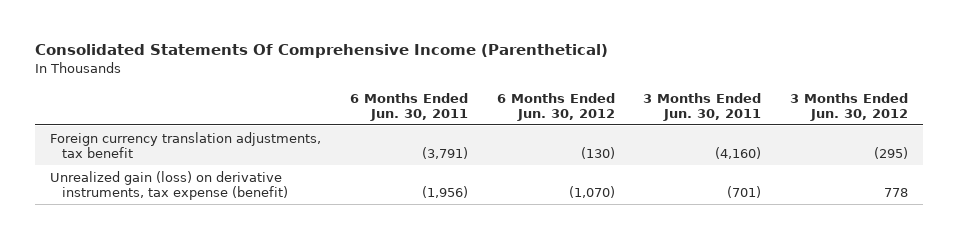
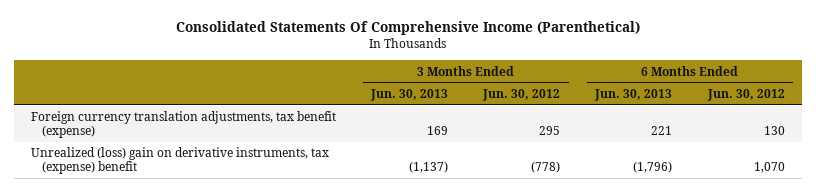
- | 6 Months Ended Jun. 30, 2011 | 6 Months Ended Jun. 30, 2012 | 3 Months Ended Jun. 30, 2011 | 3 Months Ended Jun. 30, 2012
+ | 3 Months Ended Jun. 30, 2013 | 3 Months Ended Jun. 30, 2012 | 6 Months Ended Jun. 30, 2013 | 6 Months Ended Jun. 30, 2012
- Foreign currency translation adjustments, tax benefit | (3,791) | (130) | (4,160) | (295)
- Unrealized gain (loss) on derivative instruments, tax expense (benefit) | (1,956) | (1,070) | (701) | 778
+ Foreign currency translation adjustments, tax benefit (expense) | 169 | 295 | 221 | 130
+ Unrealized (loss) gain on derivative instruments, tax (expense) benefit | (1,137) | (778) | (1,796) | 1,070

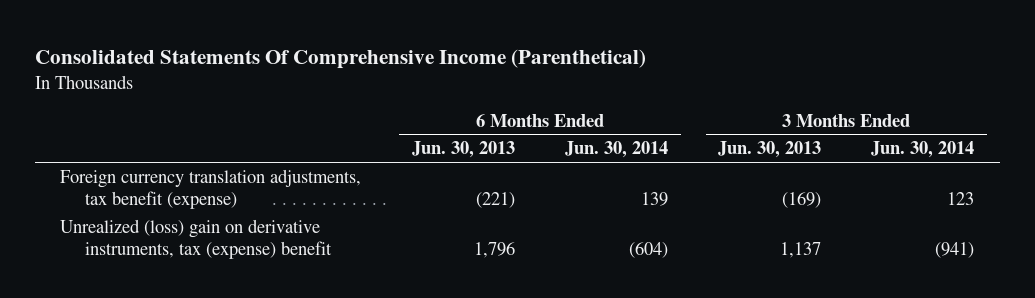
- | 3 Months Ended Jun. 30, 2013 | 3 Months Ended Jun. 30, 2012 | 6 Months Ended Jun. 30, 2013 | 6 Months Ended Jun. 30, 2012
+ | 6 Months Ended Jun. 30, 2013 | 6 Months Ended Jun. 30, 2014 | 3 Months Ended Jun. 30, 2013 | 3 Months Ended Jun. 30, 2014
- Foreign currency translation adjustments, tax benefit (expense) | 169 | 295 | 221 | 130
- Unrealized (loss) gain on derivative instruments, tax (expense) benefit | (1,137) | (778) | (1,796) | 1,070
+ Foreign currency translation adjustments, tax benefit (expense) | (221) | 139 | (169) | 123
+ Unrealized (loss) gain on derivative instruments, tax (expense) benefit | 1,796 | (604) | 1,137 | (941)

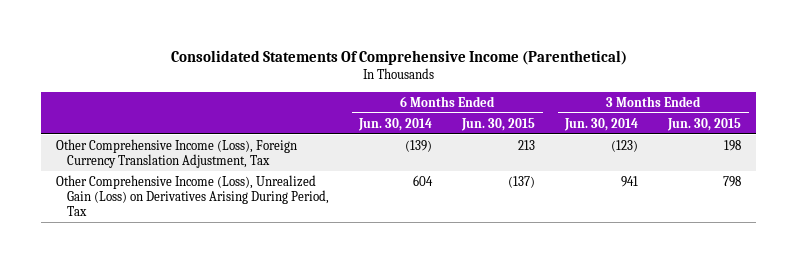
- | 6 Months Ended Jun. 30, 2013 | 6 Months Ended Jun. 30, 2014 | 3 Months Ended Jun. 30, 2013 | 3 Months Ended Jun. 30, 2014
+ | 6 Months Ended Jun. 30, 2014 | 6 Months Ended Jun. 30, 2015 | 3 Months Ended Jun. 30, 2014 | 3 Months Ended Jun. 30, 2015
- Foreign currency translation adjustments, tax benefit (expense) | (221) | 139 | (169) | 123
- Unrealized (loss) gain on derivative instruments, tax (expense) benefit | 1,796 | (604) | 1,137 | (941)
+ Other Comprehensive Income (Loss), Foreign Currency Translation Adjustment, Tax | (139) | 213 | (123) | 198
+ Other Comprehensive Income (Loss), Unrealized Gain (Loss) on Derivatives Arising During Period, Tax | 604 | (137) | 941 | 798

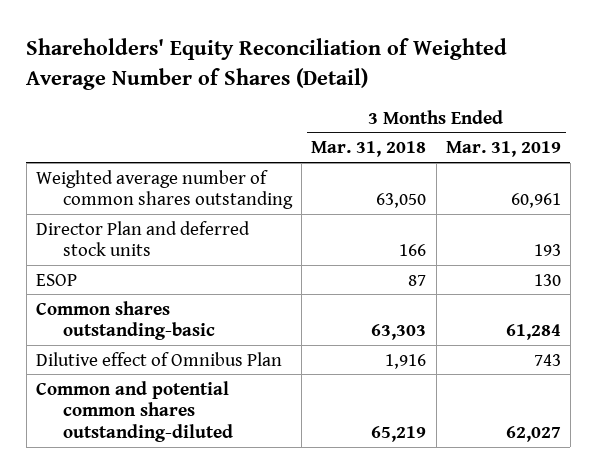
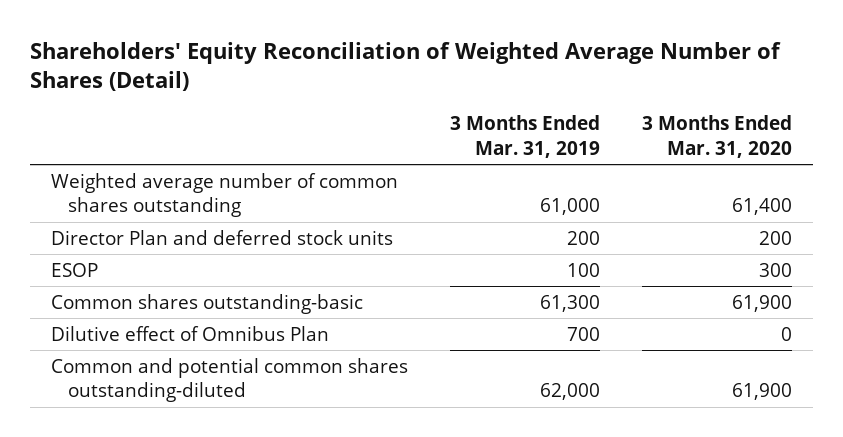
- | 3 Months Ended Mar. 31, 2018 | 3 Months Ended Mar. 31, 2019
+ | 3 Months Ended Mar. 31, 2019 | 3 Months Ended Mar. 31, 2020
- Weighted average number of common shares outstanding | 63,050 | 60,961
- Director Plan and deferred stock units | 166 | 193
- ESOP | 87 | 130
- Common shares outstanding-basic | 63,303 | 61,284
- Dilutive effect of Omnibus Plan | 1,916 | 743
- Common and potential common shares outstanding-diluted | 65,219 | 62,027
+ Weighted average number of common shares outstanding | 61,000 | 61,400
+ Director Plan and deferred stock units | 200 | 200
+ ESOP | 100 | 300
+ Common shares outstanding-basic | 61,300 | 61,900
+ Dilutive effect of Omnibus Plan | 700 | 0
+ Common and potential common shares outstanding-diluted | 62,000 | 61,900

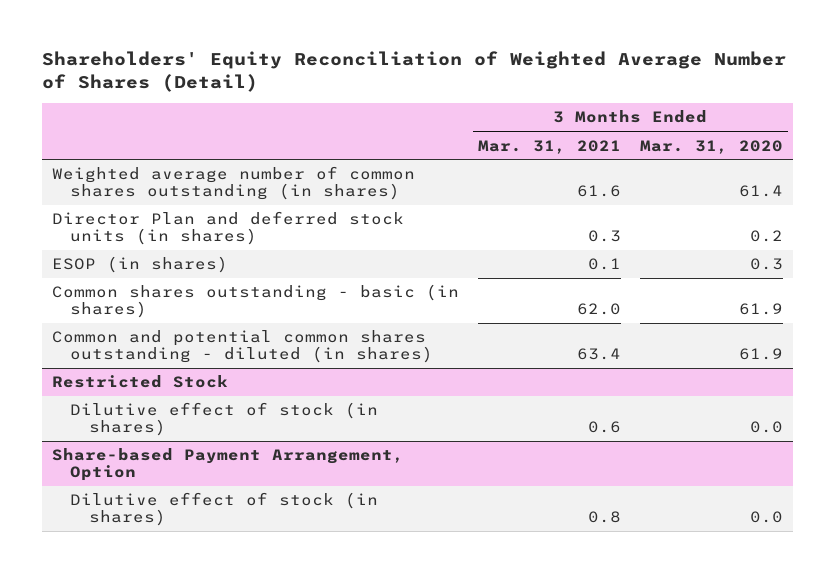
- | 3 Months Ended Mar. 31, 2019 | 3 Months Ended Mar. 31, 2020
+ | 3 Months Ended Mar. 31, 2021 | 3 Months Ended Mar. 31, 2020
- Weighted average number of common shares outstanding | 61,000 | 61,400
- Director Plan and deferred stock units | 200 | 200
- ESOP | 100 | 300
- Common shares outstanding-basic | 61,300 | 61,900
- Dilutive effect of Omnibus Plan | 700 | 0
- Common and potential common shares outstanding-diluted | 62,000 | 61,900
+ Weighted average number of common shares outstanding (in shares) | 61.6 | 61.4
+ Director Plan and deferred stock units (in shares) | 0.3 | 0.2
+ ESOP (in shares) | 0.1 | 0.3
+ Common shares outstanding - basic (in shares) | 62.0 | 61.9
+ Common and potential common shares outstanding - diluted (in shares) | 63.4 | 61.9
+ Restricted Stock
+ Dilutive effect of stock (in shares) | 0.6 | 0.0
+ Share-based Payment Arrangement, Option
+ Dilutive effect of stock (in shares) | 0.8 | 0.0

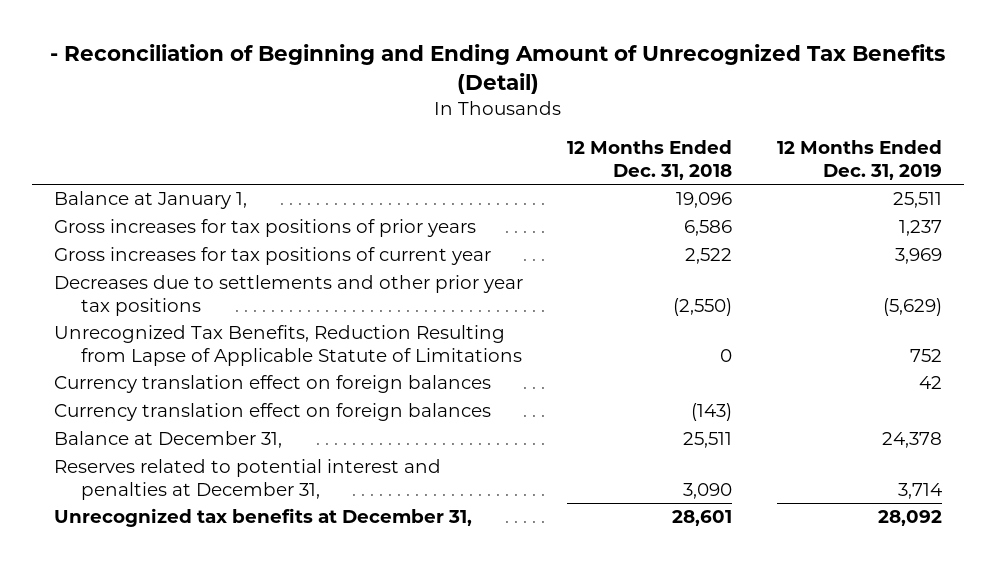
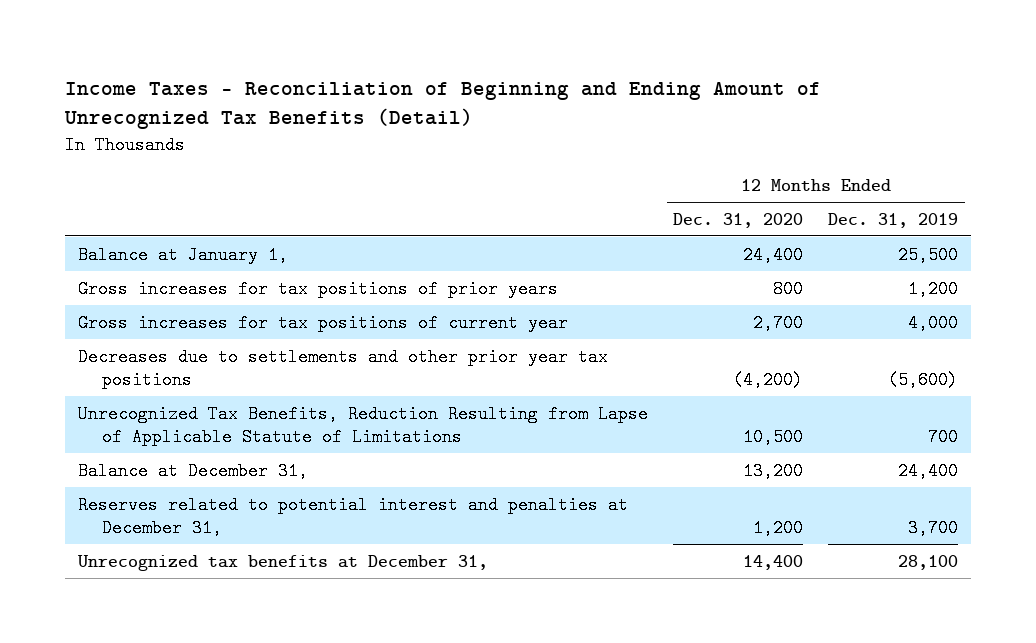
- - Reconciliation of Beginning and Ending Amount of Unrecognized Tax Benefits (Detail)
+ Income Taxes - Reconciliation of Beginning and Ending Amount of Unrecognized Tax Benefits (Detail)
- | 12 Months Ended Dec. 31, 2018 | 12 Months Ended Dec. 31, 2019
+ | 12 Months Ended Dec. 31, 2020 | 12 Months Ended Dec. 31, 2019
- Balance at January 1, | 19,096 | 25,511
- Gross increases for tax positions of prior years | 6,586 | 1,237
- Gross increases for tax positions of current year | 2,522 | 3,969
- Decreases due to settlements and other prior year tax positions | (2,550) | (5,629)
- Unrecognized Tax Benefits, Reduction Resulting from Lapse of Applicable Statute of Limitations | 0 | 752
- Currency translation effect on foreign balances | | 42
- Currency translation effect on foreign balances | (143) |
- Balance at December 31, | 25,511 | 24,378
- Reserves related to potential interest and penalties at December 31, | 3,090 | 3,714
- Unrecognized tax benefits at December 31, | 28,601 | 28,092
+ Balance at January 1, | 24,400 | 25,500
+ Gross increases for tax positions of prior years | 800 | 1,200
+ Gross increases for tax positions of current year | 2,700 | 4,000
+ Decreases due to settlements and other prior year tax positions | (4,200) | (5,600)
+ Unrecognized Tax Benefits, Reduction Resulting from Lapse of Applicable Statute of Limitations | 10,500 | 700
+ Balance at December 31, | 13,200 | 24,400
+ Reserves related to potential interest and penalties at December 31, | 1,200 | 3,700
+ Unrecognized tax benefits at December 31, | 14,400 | 28,100

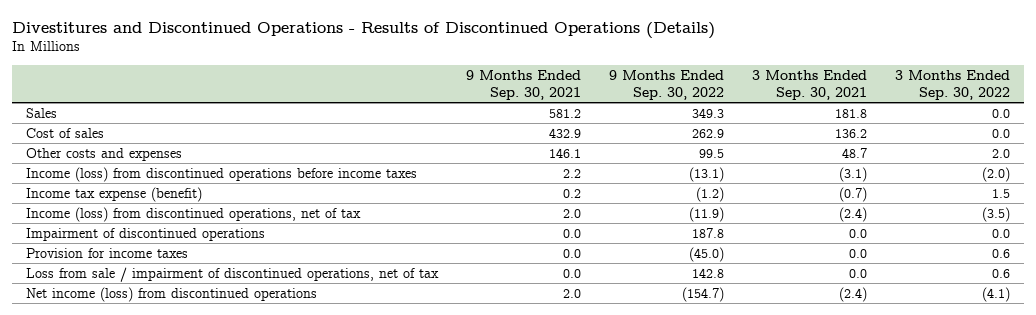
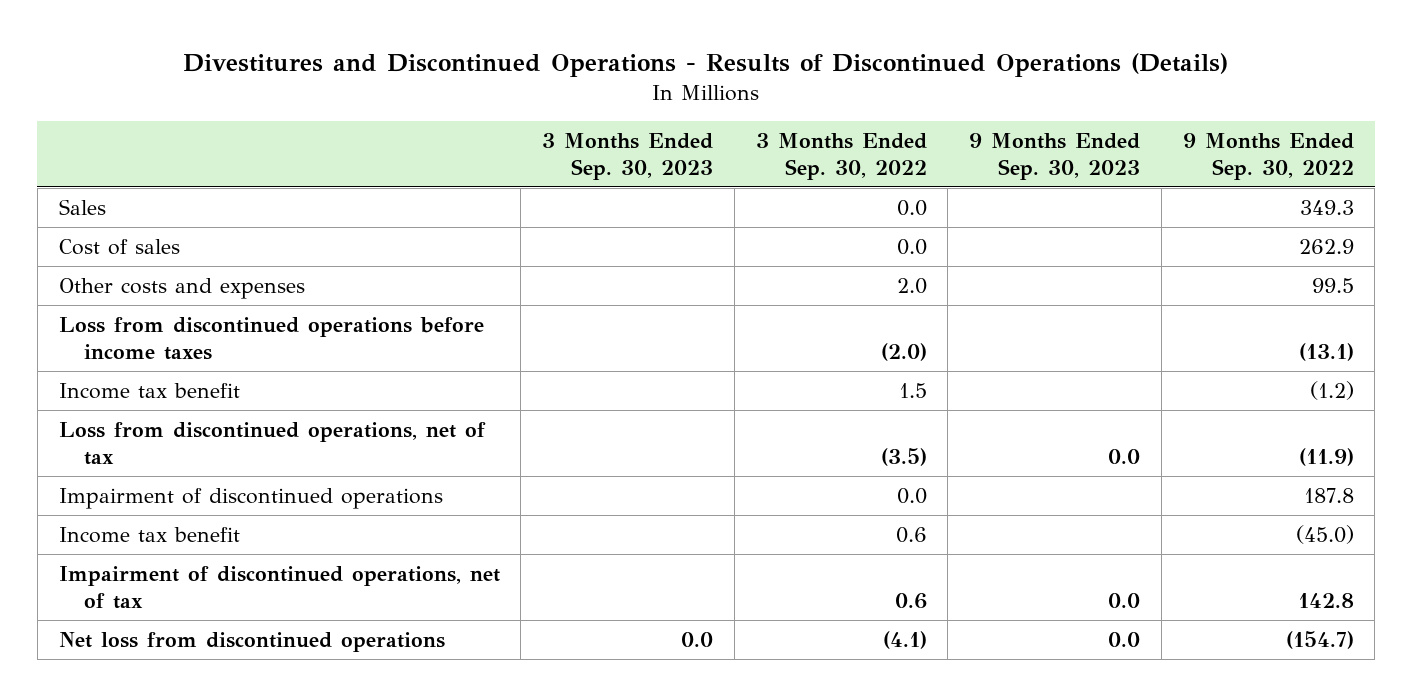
- | 9 Months Ended Sep. 30, 2021 | 9 Months Ended Sep. 30, 2022 | 3 Months Ended Sep. 30, 2021 | 3 Months Ended Sep. 30, 2022
+ | 3 Months Ended Sep. 30, 2023 | 3 Months Ended Sep. 30, 2022 | 9 Months Ended Sep. 30, 2023 | 9 Months Ended Sep. 30, 2022
- Income (loss) from discontinued operations before income taxes | 2.2 | (13.1) | (3.1) | (2.0)
- Income tax expense (benefit) | 0.2 | (1.2) | (0.7) | 1.5
- Income (loss) from discontinued operations, net of tax | 2.0 | (11.9) | (2.4) | (3.5)
+ Loss from discontinued operations before income taxes | | (2.0) | | (13.1)
+ Income tax benefit | | 1.5 | | (1.2)
+ Loss from discontinued operations, net of tax | | (3.5) | 0.0 | (11.9)
- Provision for income taxes | 0.0 | (45.0) | 0.0 | 0.6
- Loss from sale / impairment of discontinued operations, net of tax | 0.0 | 142.8 | 0.0 | 0.6
- Net income (loss) from discontinued operations | 2.0 | (154.7) | (2.4) | (4.1)
+ Income tax benefit | | 0.6 | | (45.0)
+ Impairment of discontinued operations, net of tax | | 0.6 | 0.0 | 142.8
+ Net loss from discontinued operations | 0.0 | (4.1) | 0.0 | (154.7)

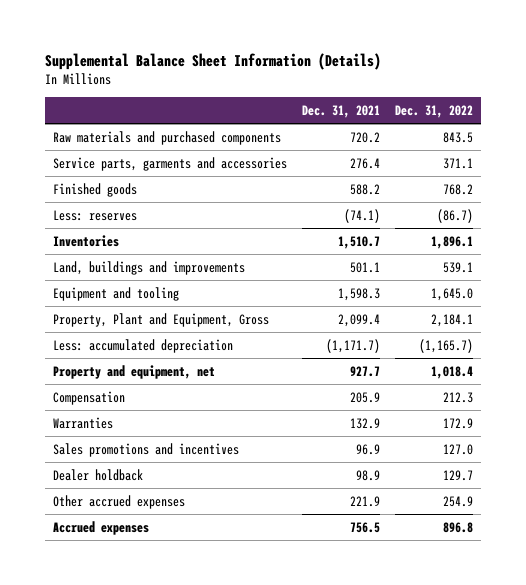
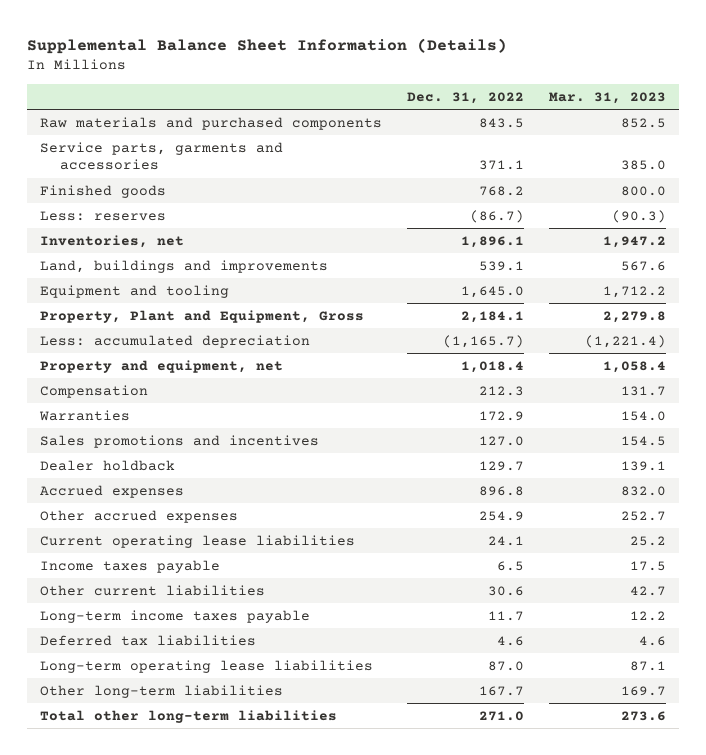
- | Dec. 31, 2021 | Dec. 31, 2022
+ | Dec. 31, 2022 | Mar. 31, 2023
- Inventories | 1,510.7 | 1,896.1
+ Inventories, net | 1,896.1 | 1,947.2
moved down: Other accrued expenses | 254.9 | 252.7
+ Current operating lease liabilities | 24.1 | 25.2
+ Income taxes payable | 6.5 | 17.5
+ Other current liabilities | 30.6 | 42.7
+ Long-term income taxes payable | 11.7 | 12.2
+ Deferred tax liabilities | 4.6 | 4.6
+ Long-term operating lease liabilities | 87.0 | 87.1
+ Other long-term liabilities | 167.7 | 169.7
+ Total other long-term liabilities | 271.0 | 273.6

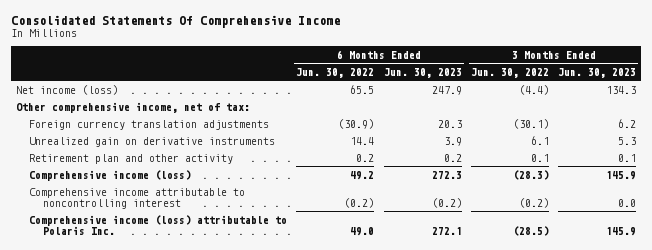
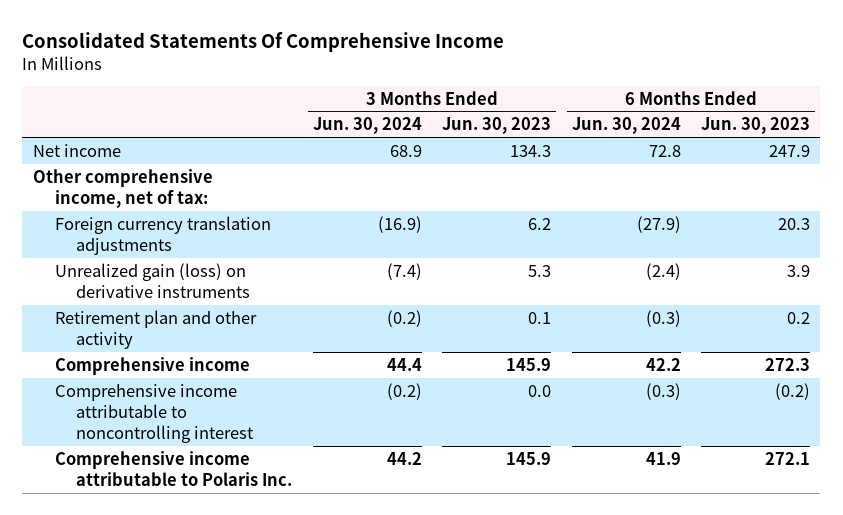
- | 6 Months Ended Jun. 30, 2022 | 6 Months Ended Jun. 30, 2023 | 3 Months Ended Jun. 30, 2022 | 3 Months Ended Jun. 30, 2023
+ | 3 Months Ended Jun. 30, 2024 | 3 Months Ended Jun. 30, 2023 | 6 Months Ended Jun. 30, 2024 | 6 Months Ended Jun. 30, 2023
- Net income (loss) | 65.5 | 247.9 | (4.4) | 134.3
+ Net income | 68.9 | 134.3 | 72.8 | 247.9
- Unrealized gain on derivative instruments | 14.4 | 3.9 | 6.1 | 5.3
+ Unrealized gain (loss) on derivative instruments | (7.4) | 5.3 | (2.4) | 3.9
- Comprehensive income (loss) | 49.2 | 272.3 | (28.3) | 145.9
+ Comprehensive income | 44.4 | 145.9 | 42.2 | 272.3
- Comprehensive income (loss) attributable to Polaris Inc. | 49.0 | 272.1 | (28.5) | 145.9
+ Comprehensive income attributable to Polaris Inc. | 44.2 | 145.9 | 41.9 | 272.1

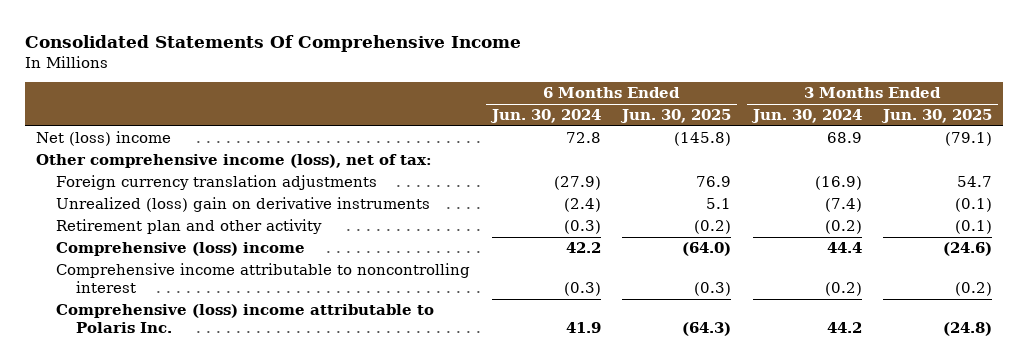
- | 3 Months Ended Jun. 30, 2024 | 3 Months Ended Jun. 30, 2023 | 6 Months Ended Jun. 30, 2024 | 6 Months Ended Jun. 30, 2023
+ | 6 Months Ended Jun. 30, 2024 | 6 Months Ended Jun. 30, 2025 | 3 Months Ended Jun. 30, 2024 | 3 Months Ended Jun. 30, 2025
- Net income | 68.9 | 134.3 | 72.8 | 247.9
- Other comprehensive income, net of tax:
+ Net (loss) income | 72.8 | (145.8) | 68.9 | (79.1)
+ Other comprehensive income (loss), net of tax:
- Unrealized gain (loss) on derivative instruments | (7.4) | 5.3 | (2.4) | 3.9
+ Unrealized (loss) gain on derivative instruments | (2.4) | 5.1 | (7.4) | (0.1)
- Comprehensive income | 44.4 | 145.9 | 42.2 | 272.3
+ Comprehensive (loss) income | 42.2 | (64.0) | 44.4 | (24.6)
- Comprehensive income attributable to Polaris Inc. | 44.2 | 145.9 | 41.9 | 272.1
+ Comprehensive (loss) income attributable to Polaris Inc. | 41.9 | (64.3) | 44.2 | (24.8)

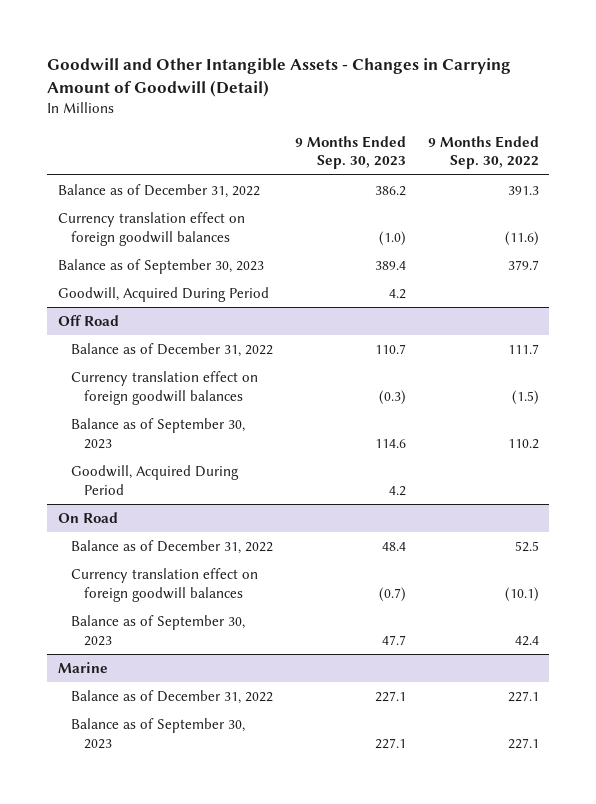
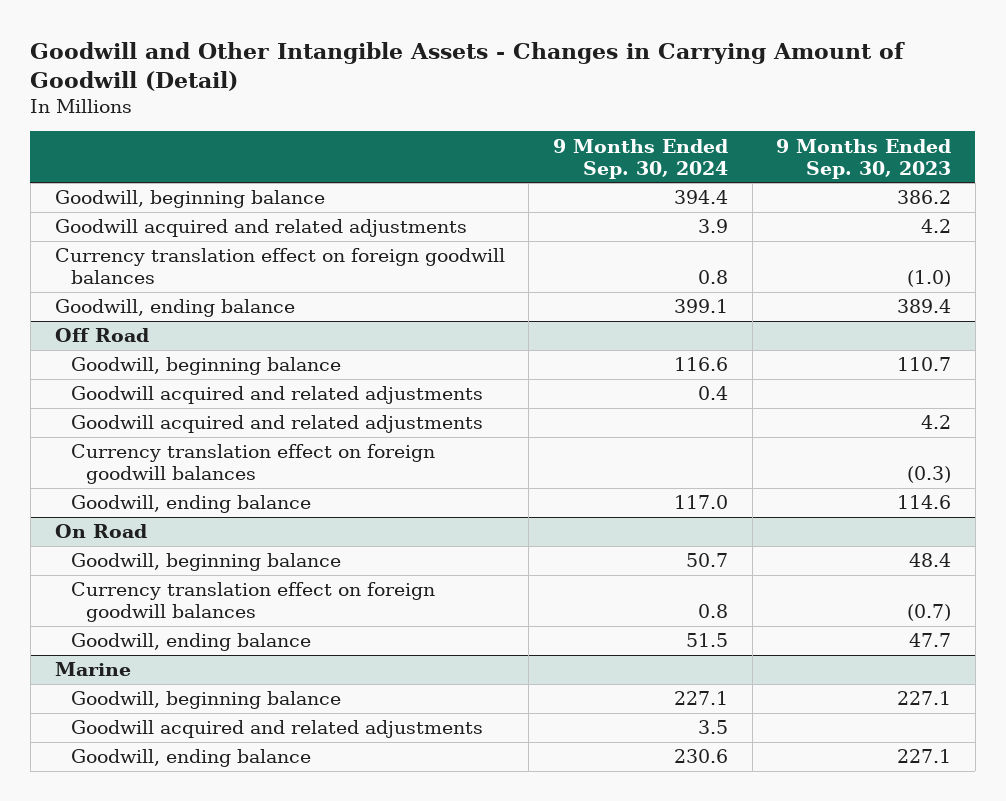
- | 9 Months Ended Sep. 30, 2023 | 9 Months Ended Sep. 30, 2022
+ | 9 Months Ended Sep. 30, 2024 | 9 Months Ended Sep. 30, 2023
- Balance as of December 31, 2022 | 386.2 | 391.3
+ Goodwill, beginning balance | 394.4 | 386.2
+ Goodwill acquired and related adjustments | 3.9 | 4.2
- Balance as of September 30, 2023 | 389.4 | 379.7
- Goodwill, Acquired During Period | 4.2 |
+ Goodwill, ending balance | 399.1 | 389.4
@ Off Road
- Balance as of December 31, 2022 | 110.7 | 111.7
+ Goodwill, beginning balance | 116.6 | 110.7
+ Goodwill acquired and related adjustments | 0.4 |
+ Goodwill acquired and related adjustments | | 4.2
- Balance as of September 30, 2023 | 114.6 | 110.2
- Goodwill, Acquired During Period | 4.2 |
+ Goodwill, ending balance | 117.0 | 114.6
@ On Road
- Balance as of December 31, 2022 | 48.4 | 52.5
+ Goodwill, beginning balance | 50.7 | 48.4
- Balance as of September 30, 2023 | 47.7 | 42.4
+ Goodwill, ending balance | 51.5 | 47.7
@ Marine
- Balance as of December 31, 2022 | 227.1 | 227.1
- Balance as of September 30, 2023 | 227.1 | 227.1
+ Goodwill, beginning balance | 227.1 | 227.1
+ Goodwill acquired and related adjustments | 3.5 |
+ Goodwill, ending balance | 230.6 | 227.1

